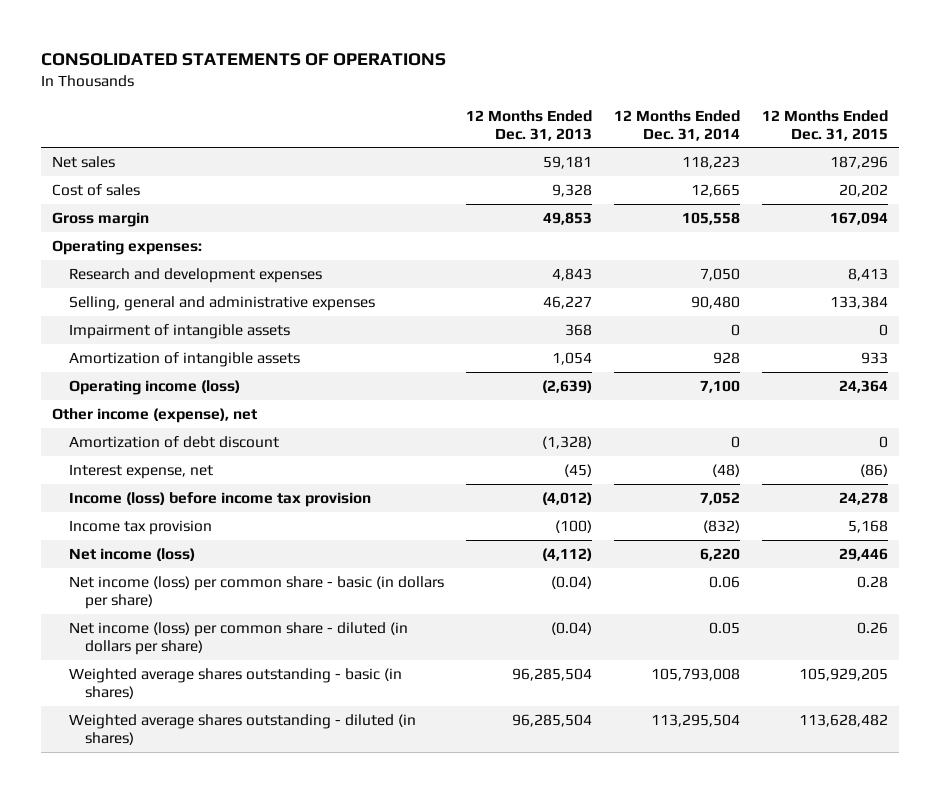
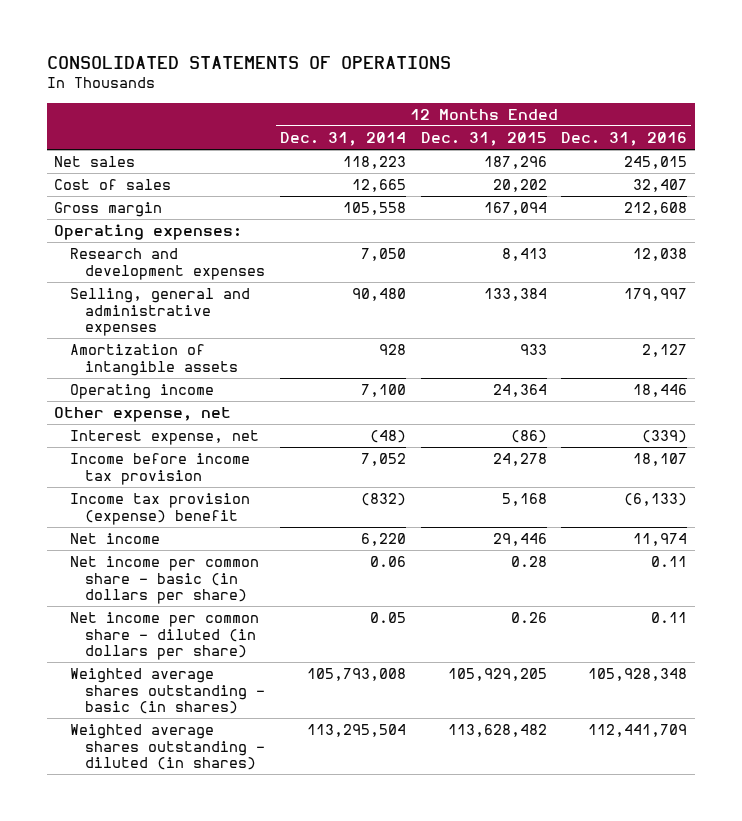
- | 12 Months Ended Dec. 31, 2013 | 12 Months Ended Dec. 31, 2014 | 12 Months Ended Dec. 31, 2015
+ | 12 Months Ended Dec. 31, 2014 | 12 Months Ended Dec. 31, 2015 | 12 Months Ended Dec. 31, 2016
- Impairment of intangible assets | 368 | 0 | 0
- Operating income (loss) | (2,639) | 7,100 | 24,364
- Other income (expense), net
- Amortization of debt discount | (1,328) | 0 | 0
+ Operating income | 7,100 | 24,364 | 18,446
+ Other expense, net
- Income (loss) before income tax provision | (4,012) | 7,052 | 24,278
- Income tax provision | (100) | (832) | 5,168
- Net income (loss) | (4,112) | 6,220 | 29,446
- Net income (loss) per common share - basic (in dollars per share) | (0.04) | 0.06 | 0.28
- Net income (loss) per common share - diluted (in dollars per share) | (0.04) | 0.05 | 0.26
+ Income before income tax provision | 7,052 | 24,278 | 18,107
+ Income tax provision (expense) benefit | (832) | 5,168 | (6,133)
+ Net income | 6,220 | 29,446 | 11,974
+ Net income per common share - basic (in dollars per share) | 0.06 | 0.28 | 0.11
+ Net income per common share - diluted (in dollars per share) | 0.05 | 0.26 | 0.11

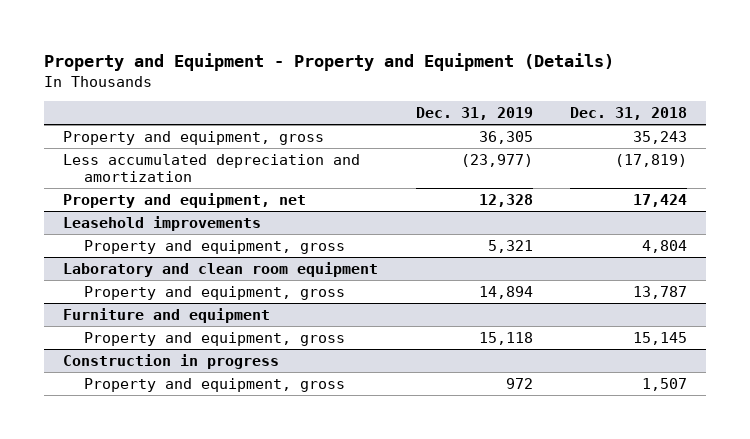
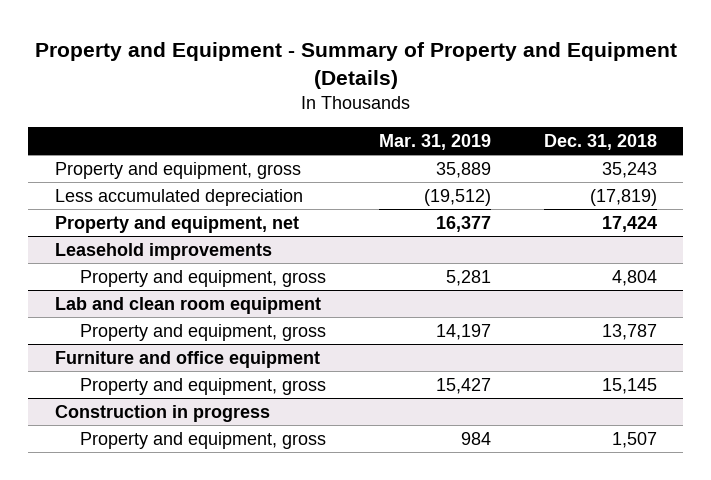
- Property and Equipment - Property and Equipment (Details)
+ Property and Equipment - Summary of Property and Equipment (Details)
- | Dec. 31, 2019 | Dec. 31, 2018
+ | Mar. 31, 2019 | Dec. 31, 2018
- Less accumulated depreciation and amortization | (23,977) | (17,819)
+ Less accumulated depreciation | (19,512) | (17,819)
- Laboratory and clean room equipment
+ Lab and clean room equipment
- Furniture and equipment
+ Furniture and office equipment

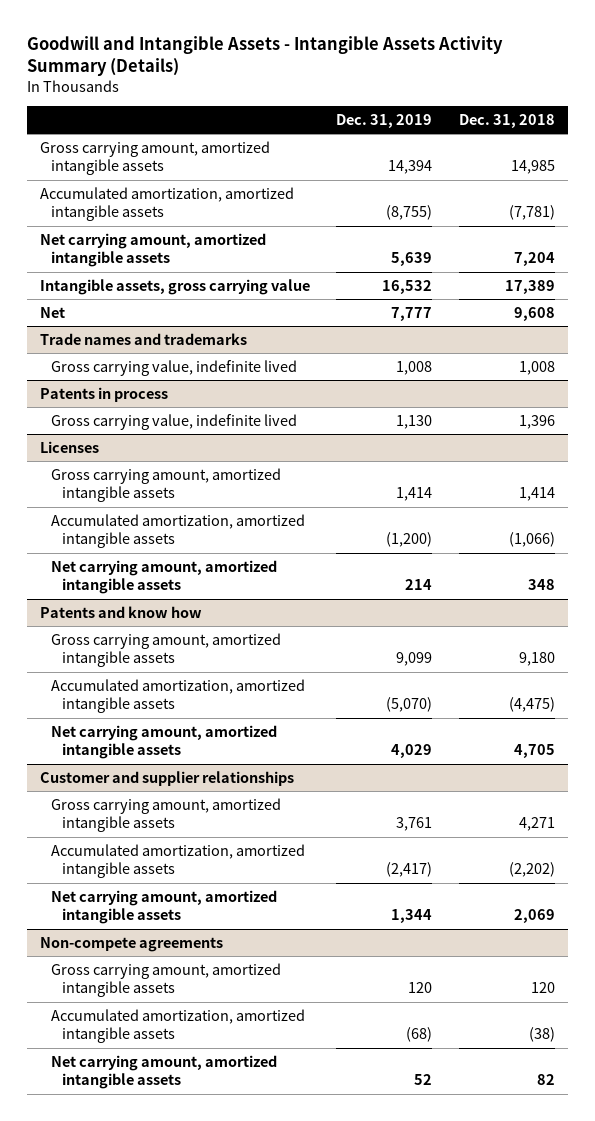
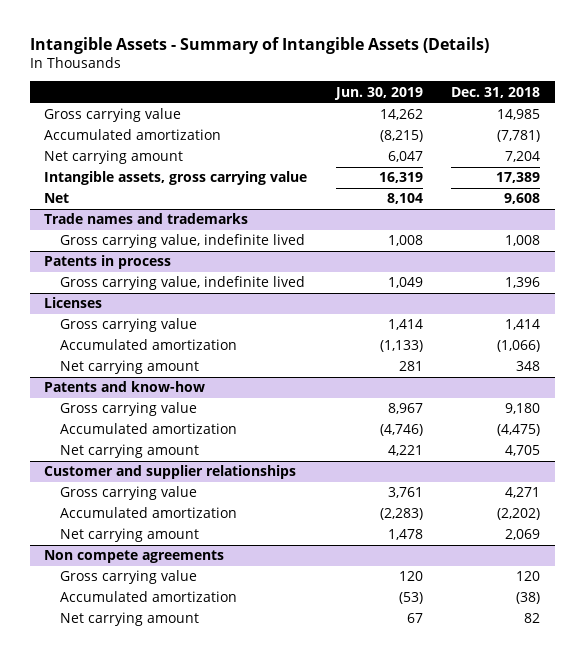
- Goodwill and Intangible Assets - Intangible Assets Activity Summary (Details)
+ Intangible Assets - Summary of Intangible Assets (Details)
- | Dec. 31, 2019 | Dec. 31, 2018
+ | Jun. 30, 2019 | Dec. 31, 2018
- Gross carrying amount, amortized intangible assets | 14,394 | 14,985
- Accumulated amortization, amortized intangible assets | (8,755) | (7,781)
- Net carrying amount, amortized intangible assets | 5,639 | 7,204
+ Gross carrying value | 14,262 | 14,985
+ Accumulated amortization | (8,215) | (7,781)
+ Net carrying amount | 6,047 | 7,204
@ Licenses
- Gross carrying amount, amortized intangible assets | 1,414 | 1,414
- Accumulated amortization, amortized intangible assets | (1,200) | (1,066)
- Net carrying amount, amortized intangible assets | 214 | 348
- Patents and know how
- Gross carrying amount, amortized intangible assets | 9,099 | 9,180
- Accumulated amortization, amortized intangible assets | (5,070) | (4,475)
- Net carrying amount, amortized intangible assets | 4,029 | 4,705
@ Licenses
+ Gross carrying value | 1,414 | 1,414
+ Accumulated amortization | (1,133) | (1,066)
+ Net carrying amount | 281 | 348
+ Patents and know-how
+ Gross carrying value | 8,967 | 9,180
+ Accumulated amortization | (4,746) | (4,475)
+ Net carrying amount | 4,221 | 4,705
@ Customer and supplier relationships
- Gross carrying amount, amortized intangible assets | 3,761 | 4,271
- Accumulated amortization, amortized intangible assets | (2,417) | (2,202)
- Net carrying amount, amortized intangible assets | 1,344 | 2,069
- Non-compete agreements
- Gross carrying amount, amortized intangible assets | 120 | 120
- Accumulated amortization, amortized intangible assets | (68) | (38)
- Net carrying amount, amortized intangible assets | 52 | 82
@ Customer and supplier relationships
+ Gross carrying value | 3,761 | 4,271
+ Accumulated amortization | (2,283) | (2,202)
+ Net carrying amount | 1,478 | 2,069
+ Non compete agreements
+ Gross carrying value | 120 | 120
+ Accumulated amortization | (53) | (38)
+ Net carrying amount | 67 | 82

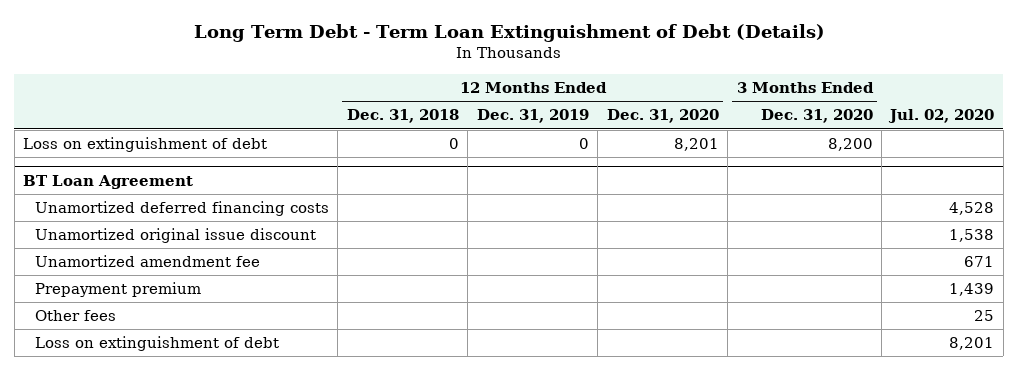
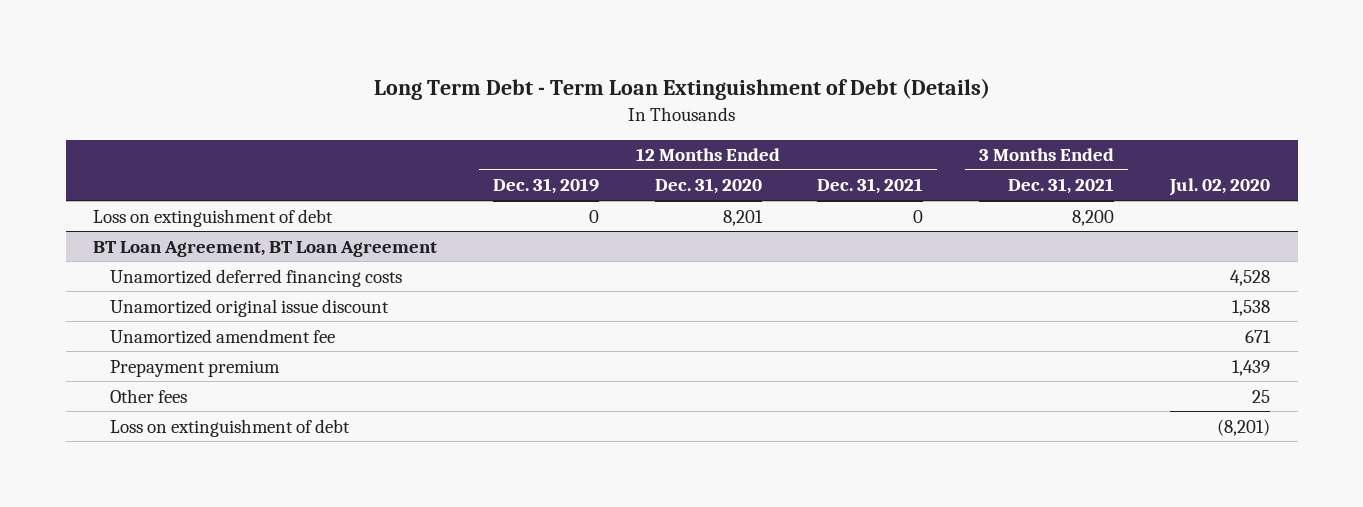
- | 12 Months Ended Dec. 31, 2018 | 12 Months Ended Dec. 31, 2019 | 12 Months Ended Dec. 31, 2020 | 3 Months Ended Dec. 31, 2020 | Jul. 02, 2020
+ | 12 Months Ended Dec. 31, 2019 | 12 Months Ended Dec. 31, 2020 | 12 Months Ended Dec. 31, 2021 | 3 Months Ended Dec. 31, 2021 | Jul. 02, 2020
- BT Loan Agreement
+ BT Loan Agreement, BT Loan Agreement
- Loss on extinguishment of debt | | | | | 8,201
+ Loss on extinguishment of debt | | | | | (8,201)

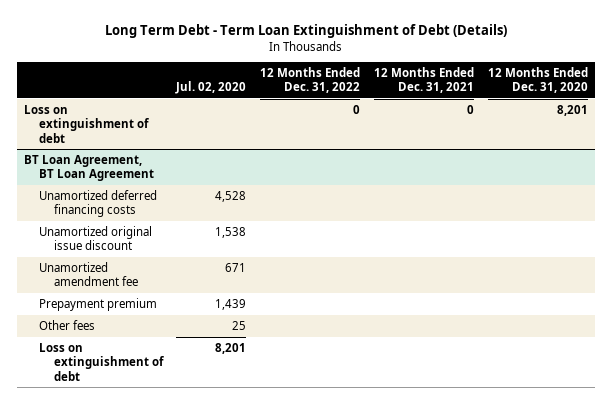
- | 12 Months Ended Dec. 31, 2019 | 12 Months Ended Dec. 31, 2020 | 12 Months Ended Dec. 31, 2021 | 3 Months Ended Dec. 31, 2021 | Jul. 02, 2020
+ | Jul. 02, 2020 | 12 Months Ended Dec. 31, 2022 | 12 Months Ended Dec. 31, 2021 | 12 Months Ended Dec. 31, 2020
@ BT Loan Agreement, BT Loan Agreement
- Loss on extinguishment of debt | | | | | (8,201)
+ Loss on extinguishment of debt | 8,201 | | |

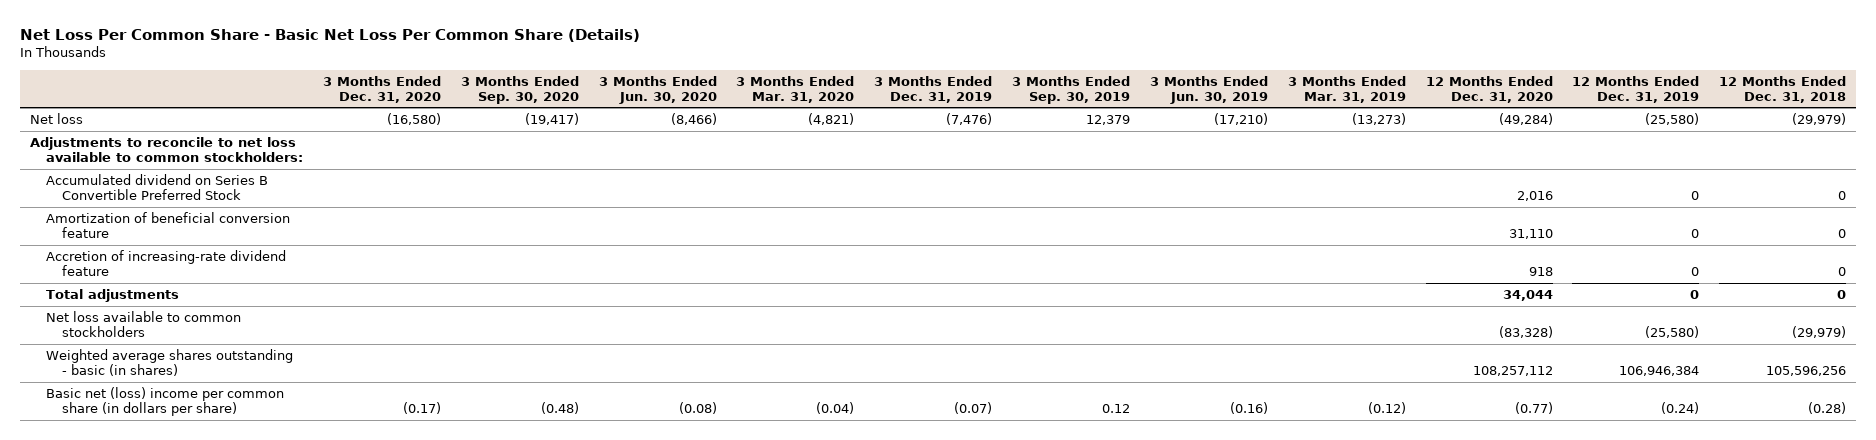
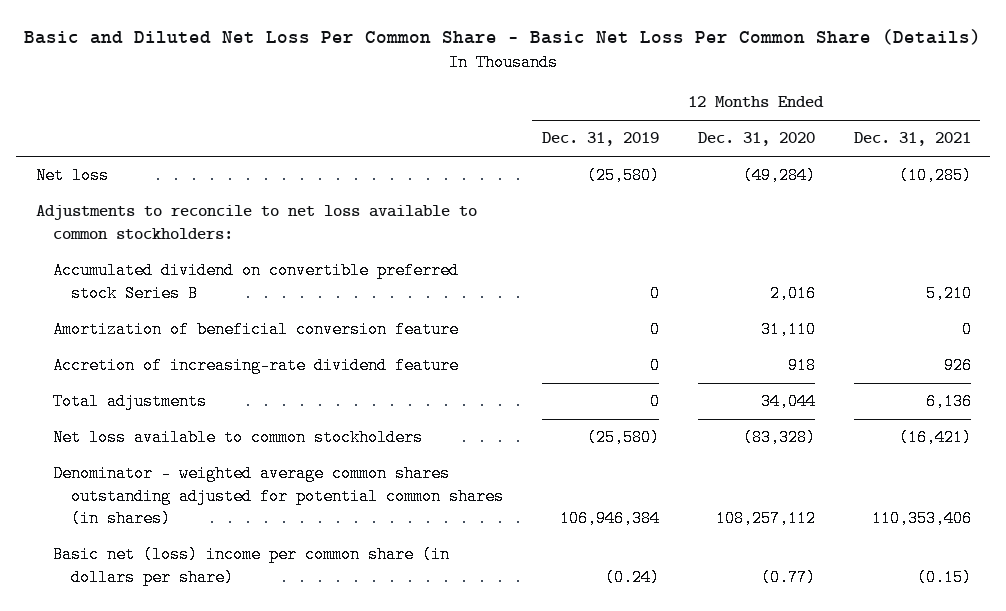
- Net Loss Per Common Share - Basic Net Loss Per Common Share (Details)
+ Basic and Diluted Net Loss Per Common Share - Basic Net Loss Per Common Share (Details)
- | 3 Months Ended Dec. 31, 2020 | 3 Months Ended Sep. 30, 2020 | 3 Months Ended Jun. 30, 2020 | 3 Months Ended Mar. 31, 2020 | 3 Months Ended Dec. 31, 2019 | 3 Months Ended Sep. 30, 2019 | 3 Months Ended Jun. 30, 2019 | 3 Months Ended Mar. 31, 2019 | 12 Months Ended Dec. 31, 2020 | 12 Months Ended Dec. 31, 2019 | 12 Months Ended Dec. 31, 2018
+ | 12 Months Ended Dec. 31, 2019 | 12 Months Ended Dec. 31, 2020 | 12 Months Ended Dec. 31, 2021
- Accumulated dividend on Series B Convertible Preferred Stock | | | | | | | | | 2,016 | 0 | 0
+ Accumulated dividend on convertible preferred stock Series B | 0 | 2,016 | 5,210
- Weighted average shares outstanding - basic (in shares) | | | | | | | | | 108,257,112 | 106,946,384 | 105,596,256
+ Denominator - weighted average common shares outstanding adjusted for potential common shares (in shares) | 106,946,384 | 108,257,112 | 110,353,406

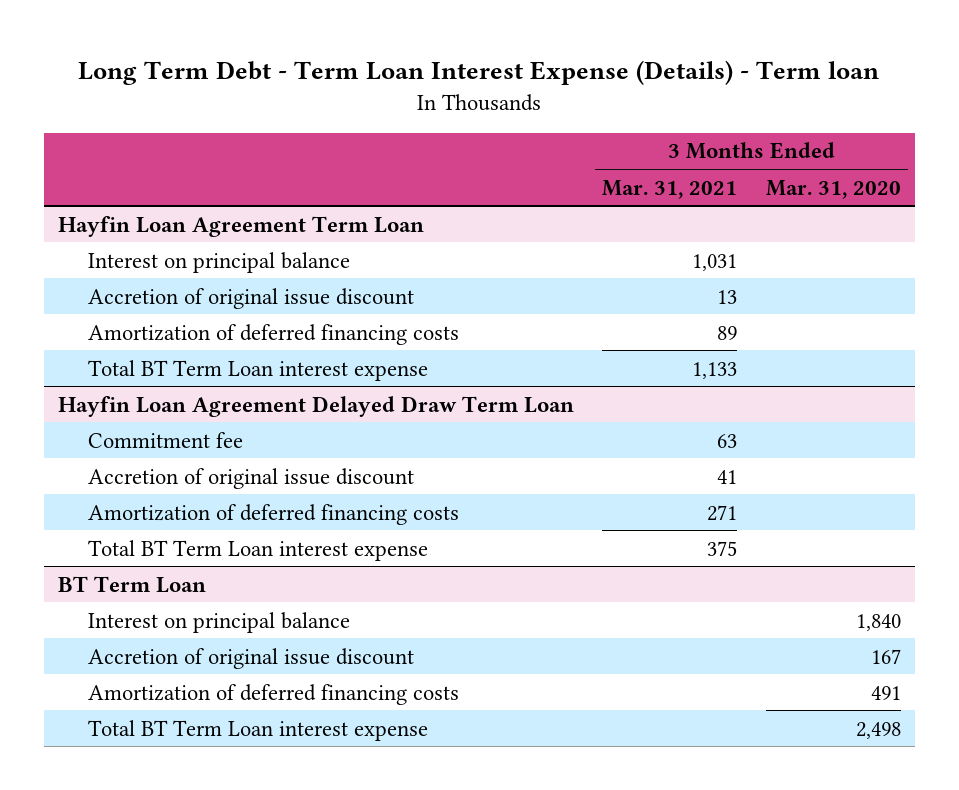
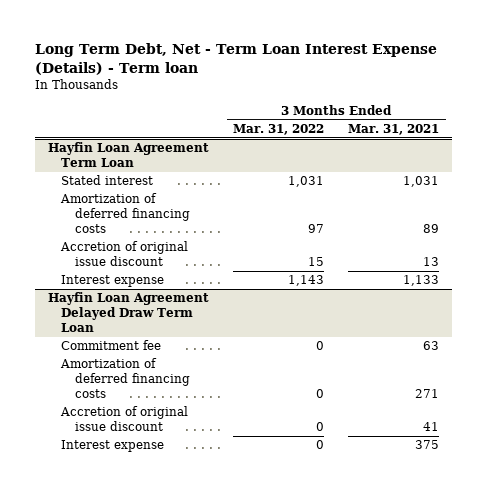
- Long Term Debt - Term Loan Interest Expense (Details) - Term loan
+ Long Term Debt, Net - Term Loan Interest Expense (Details) - Term loan
- | 3 Months Ended Mar. 31, 2021 | 3 Months Ended Mar. 31, 2020
+ | 3 Months Ended Mar. 31, 2022 | 3 Months Ended Mar. 31, 2021
@ Hayfin Loan Agreement Term Loan
- Interest on principal balance | 1,031 |
+ Stated interest | 1,031 | 1,031
- Total BT Term Loan interest expense | 1,133 |
moved down: Accretion of original issue discount | 15 | 13
+ Interest expense | 1,143 | 1,133
@ Hayfin Loan Agreement Delayed Draw Term Loan
- Total BT Term Loan interest expense | 375 |
- BT Term Loan
- Interest on principal balance | | 1,840
- Accretion of original issue discount | | 167
- Amortization of deferred financing costs | | 491
- Total BT Term Loan interest expense | | 2,498
@ Hayfin Loan Agreement Delayed Draw Term Loan
moved down: Accretion of original issue discount | 0 | 41
+ Interest expense | 0 | 375

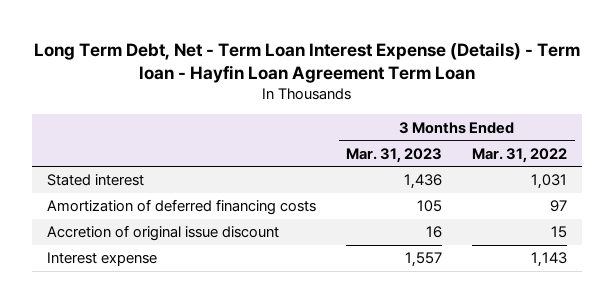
- Long Term Debt, Net - Term Loan Interest Expense (Details) - Term loan
+ Long Term Debt, Net - Term Loan Interest Expense (Details) - Term loan - Hayfin Loan Agreement Term Loan
- | 3 Months Ended Mar. 31, 2022 | 3 Months Ended Mar. 31, 2021
+ | 3 Months Ended Mar. 31, 2023 | 3 Months Ended Mar. 31, 2022
- Hayfin Loan Agreement Term Loan
- Hayfin Loan Agreement Delayed Draw Term Loan
- Commitment fee | 0 | 63
- Amortization of deferred financing costs | 0 | 271
- Accretion of original issue discount | 0 | 41
- Interest expense | 0 | 375

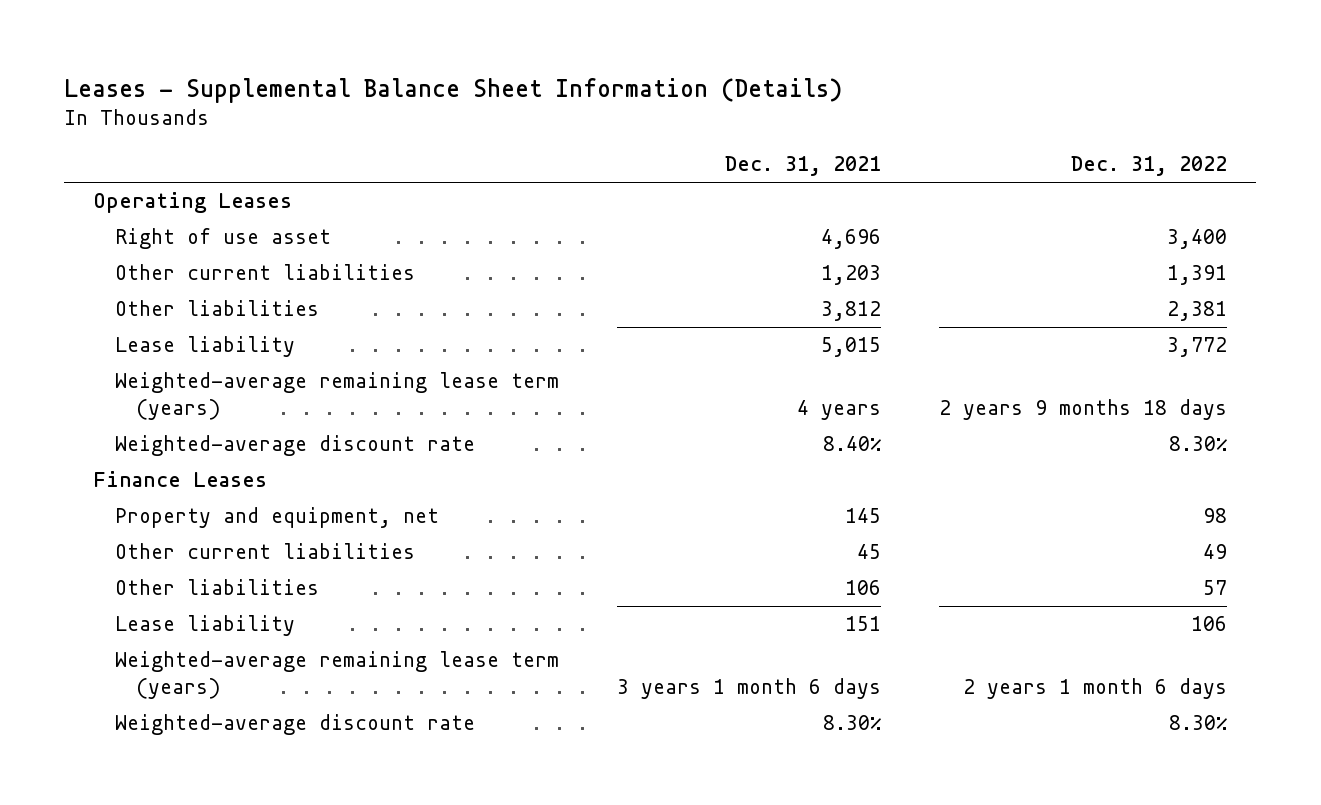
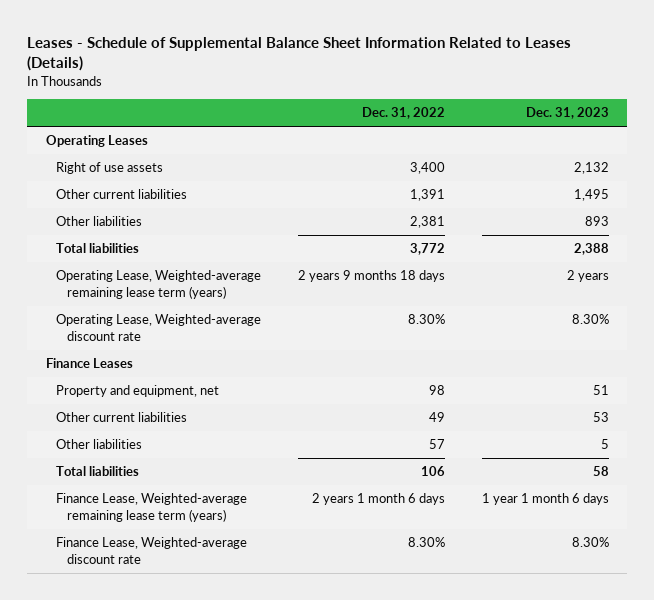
- Leases - Supplemental Balance Sheet Information (Details)
+ Leases - Schedule of Supplemental Balance Sheet Information Related to Leases (Details)
- | Dec. 31, 2021 | Dec. 31, 2022
+ | Dec. 31, 2022 | Dec. 31, 2023
- Right of use asset | 4,696 | 3,400
+ Right of use assets | 3,400 | 2,132
- Lease liability | 5,015 | 3,772
- Weighted-average remaining lease term (years) | 4 years | 2 years 9 months 18 days
- Weighted-average discount rate | 8.40% | 8.30%
+ Total liabilities | 3,772 | 2,388
+ Operating Lease, Weighted-average remaining lease term (years) | 2 years 9 months 18 days | 2 years
+ Operating Lease, Weighted-average discount rate | 8.30% | 8.30%
- Lease liability | 151 | 106
- Weighted-average remaining lease term (years) | 3 years 1 month 6 days | 2 years 1 month 6 days
- Weighted-average discount rate | 8.30% | 8.30%
+ Total liabilities | 106 | 58
+ Finance Lease, Weighted-average remaining lease term (years) | 2 years 1 month 6 days | 1 year 1 month 6 days
+ Finance Lease, Weighted-average discount rate | 8.30% | 8.30%

